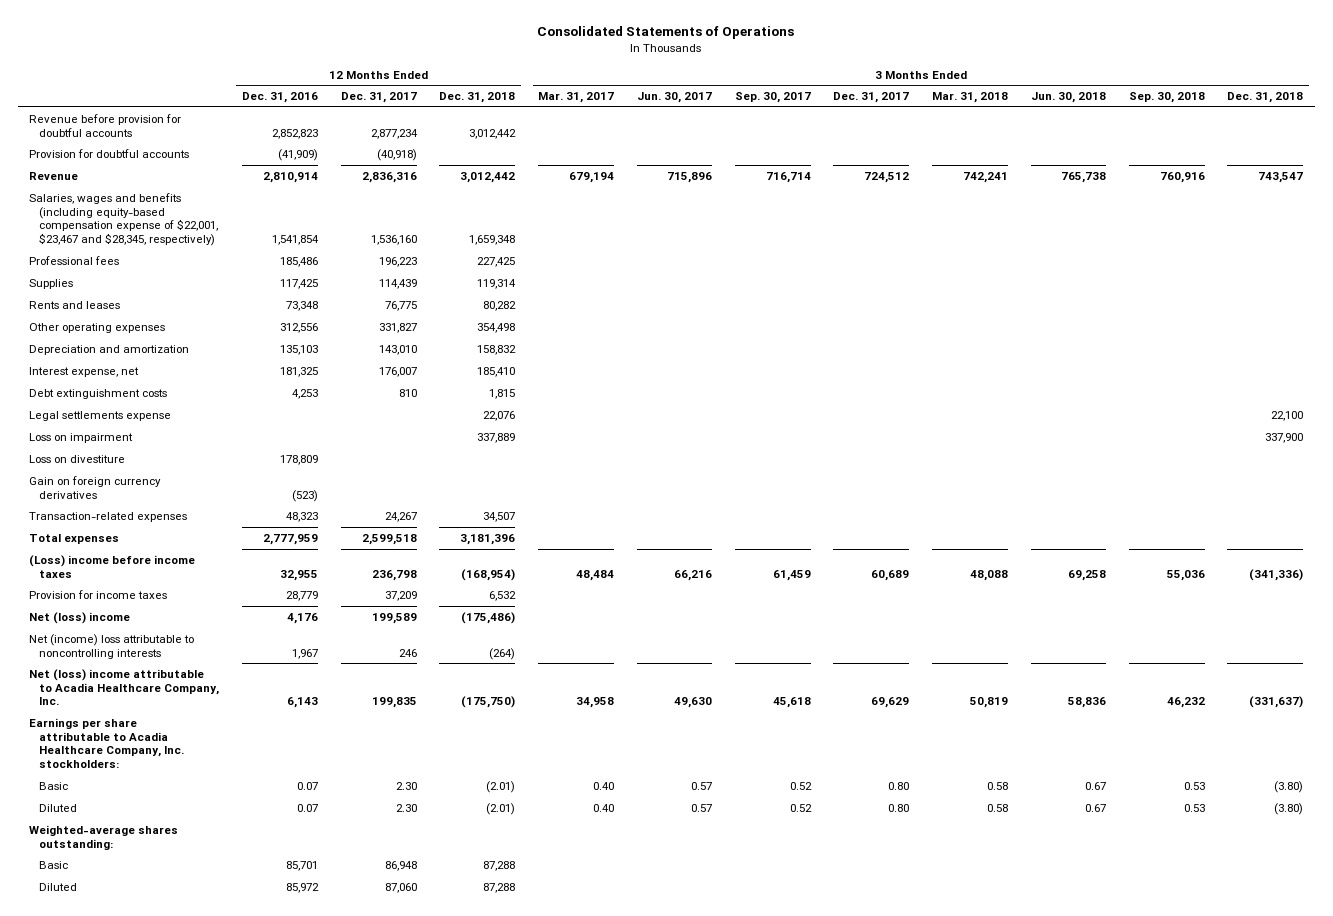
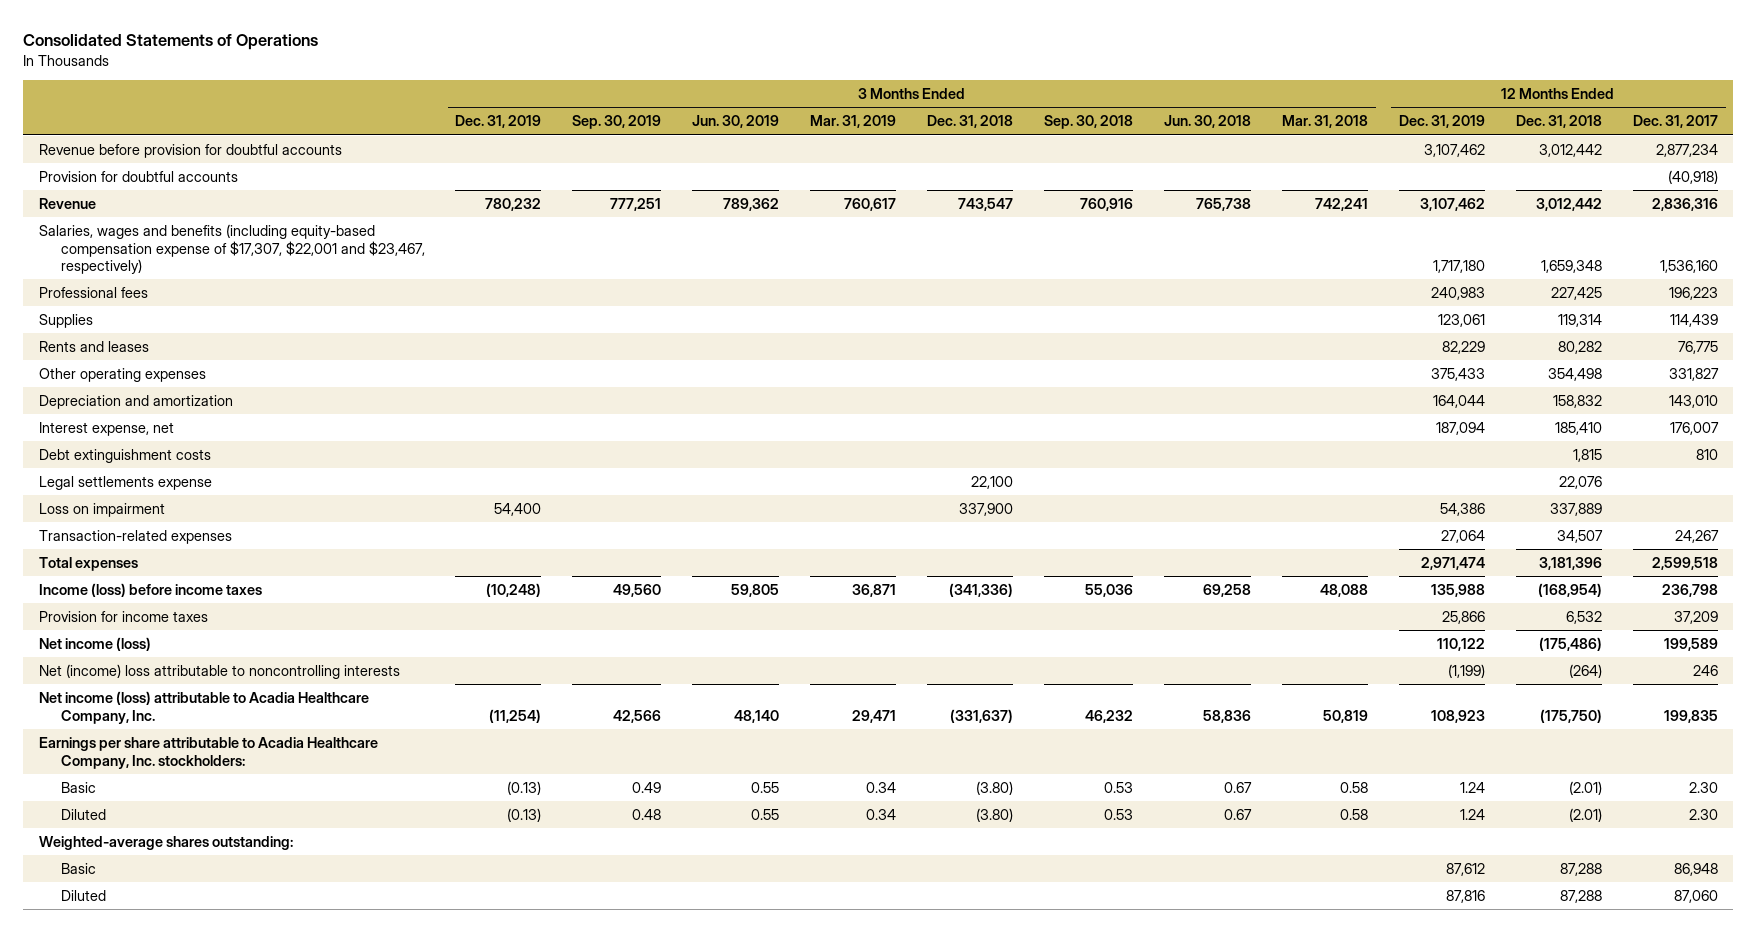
- | 12 Months Ended Dec. 31, 2016 | 12 Months Ended Dec. 31, 2017 | 12 Months Ended Dec. 31, 2018 | 3 Months Ended Mar. 31, 2017 | 3 Months Ended Jun. 30, 2017 | 3 Months Ended Sep. 30, 2017 | 3 Months Ended Dec. 31, 2017 | 3 Months Ended Mar. 31, 2018 | 3 Months Ended Jun. 30, 2018 | 3 Months Ended Sep. 30, 2018 | 3 Months Ended Dec. 31, 2018
+ | 3 Months Ended Dec. 31, 2019 | 3 Months Ended Sep. 30, 2019 | 3 Months Ended Jun. 30, 2019 | 3 Months Ended Mar. 31, 2019 | 3 Months Ended Dec. 31, 2018 | 3 Months Ended Sep. 30, 2018 | 3 Months Ended Jun. 30, 2018 | 3 Months Ended Mar. 31, 2018 | 12 Months Ended Dec. 31, 2019 | 12 Months Ended Dec. 31, 2018 | 12 Months Ended Dec. 31, 2017
- Salaries, wages and benefits (including equity-based compensation expense of $22,001, $23,467 and $28,345, respectively) | 1,541,854 | 1,536,160 | 1,659,348 | | | | | | | |
+ Salaries, wages and benefits (including equity-based compensation expense of $17,307, $22,001 and $23,467, respectively) | | | | | | | | | 1,717,180 | 1,659,348 | 1,536,160
- Loss on divestiture | 178,809 | | | | | | | | | |
- Gain on foreign currency derivatives | (523) | | | | | | | | | |
- (Loss) income before income taxes | 32,955 | 236,798 | (168,954) | 48,484 | 66,216 | 61,459 | 60,689 | 48,088 | 69,258 | 55,036 | (341,336)
+ Income (loss) before income taxes | (10,248) | 49,560 | 59,805 | 36,871 | (341,336) | 55,036 | 69,258 | 48,088 | 135,988 | (168,954) | 236,798
- Net (loss) income | 4,176 | 199,589 | (175,486) | | | | | | | |
+ Net income (loss) | | | | | | | | | 110,122 | (175,486) | 199,589
- Net (loss) income attributable to Acadia Healthcare Company, Inc. | 6,143 | 199,835 | (175,750) | 34,958 | 49,630 | 45,618 | 69,629 | 50,819 | 58,836 | 46,232 | (331,637)
+ Net income (loss) attributable to Acadia Healthcare Company, Inc. | (11,254) | 42,566 | 48,140 | 29,471 | (331,637) | 46,232 | 58,836 | 50,819 | 108,923 | (175,750) | 199,835

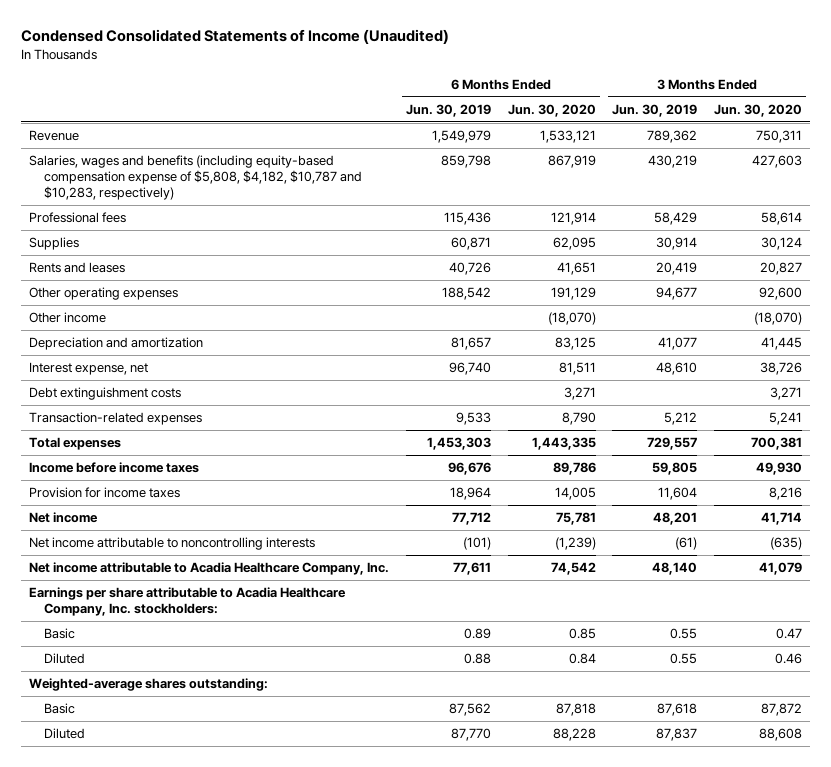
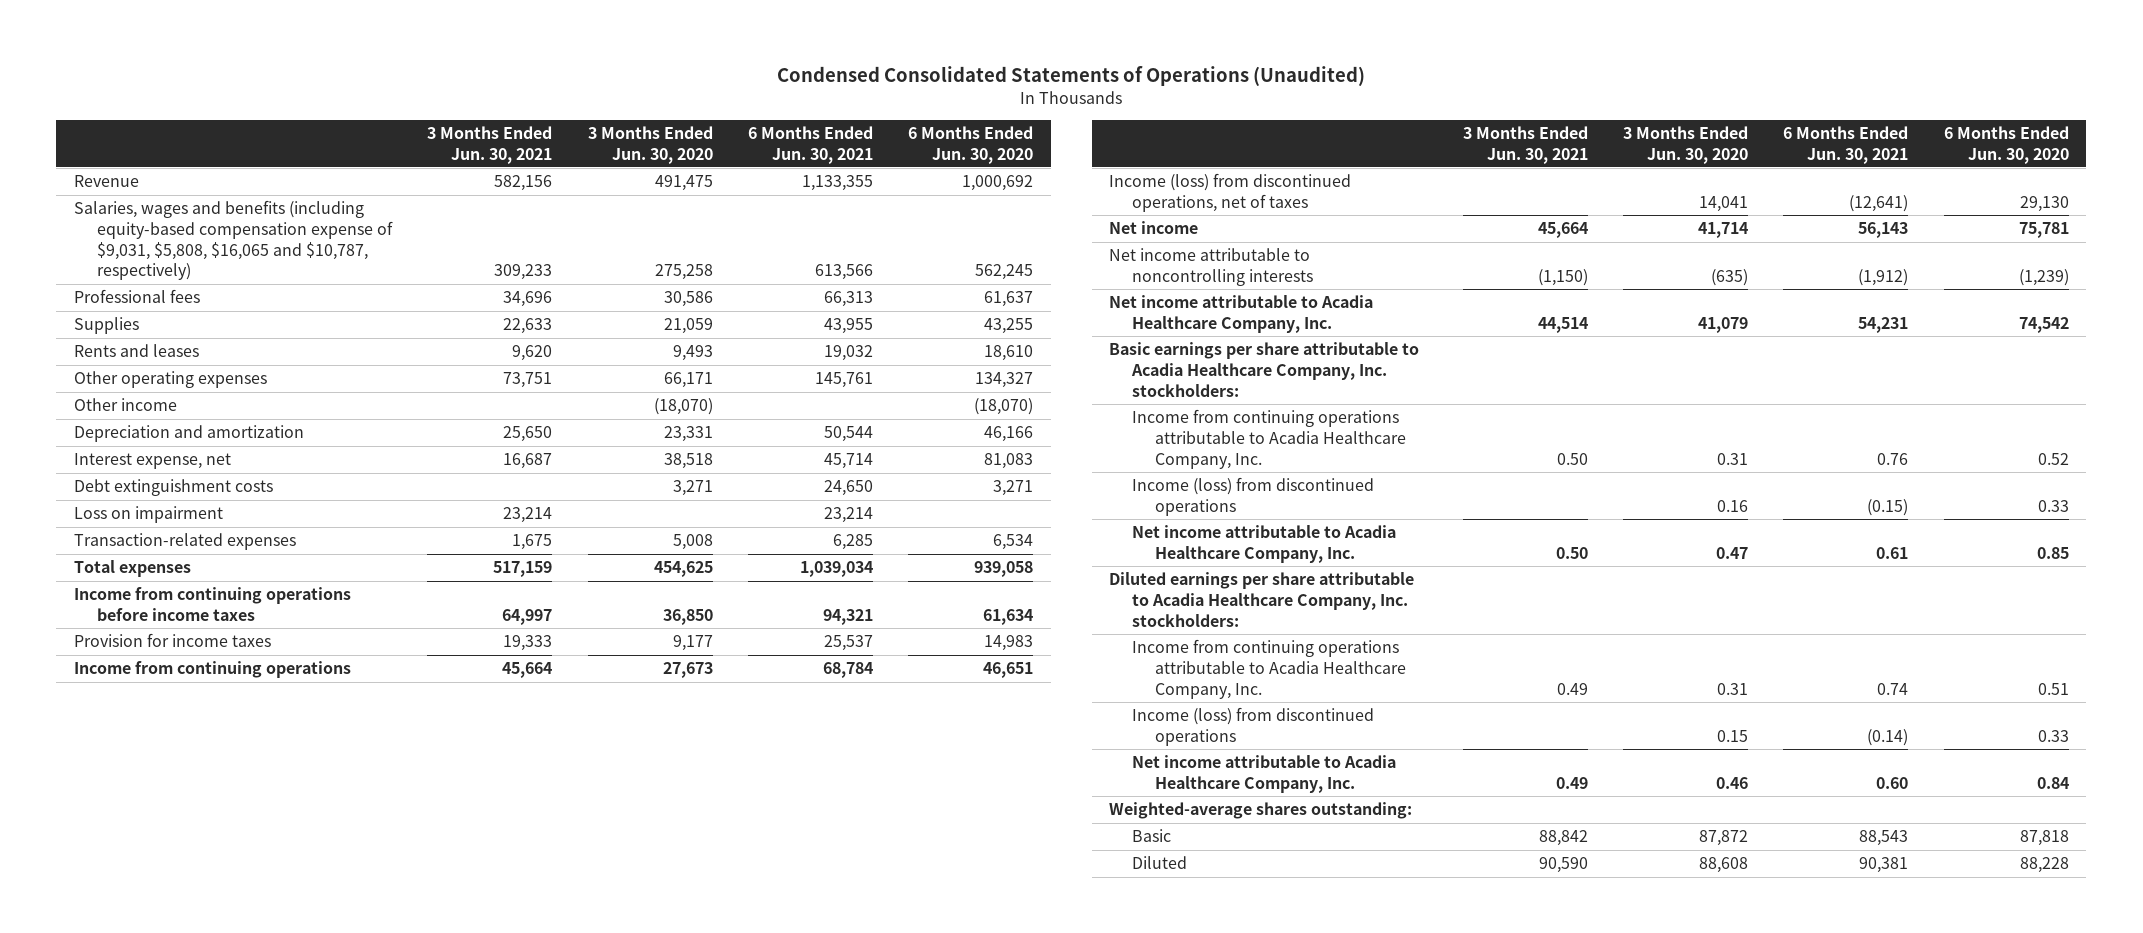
- Condensed Consolidated Statements of Income (Unaudited)
+ Condensed Consolidated Statements of Operations (Unaudited)
- | 6 Months Ended Jun. 30, 2019 | 6 Months Ended Jun. 30, 2020 | 3 Months Ended Jun. 30, 2019 | 3 Months Ended Jun. 30, 2020
+ | 3 Months Ended Jun. 30, 2021 | 3 Months Ended Jun. 30, 2020 | 6 Months Ended Jun. 30, 2021 | 6 Months Ended Jun. 30, 2020
- Revenue | 1,549,979 | 1,533,121 | 789,362 | 750,311
- Salaries, wages and benefits (including equity-based compensation expense of $5,808, $4,182, $10,787 and $10,283, respectively) | 859,798 | 867,919 | 430,219 | 427,603
- Professional fees | 115,436 | 121,914 | 58,429 | 58,614
- Supplies | 60,871 | 62,095 | 30,914 | 30,124
- Rents and leases | 40,726 | 41,651 | 20,419 | 20,827
- Other operating expenses | 188,542 | 191,129 | 94,677 | 92,600
+ Revenue | 582,156 | 491,475 | 1,133,355 | 1,000,692
+ Salaries, wages and benefits (including equity-based compensation expense of $9,031, $5,808, $16,065 and $10,787, respectively) | 309,233 | 275,258 | 613,566 | 562,245
+ Professional fees | 34,696 | 30,586 | 66,313 | 61,637
+ Supplies | 22,633 | 21,059 | 43,955 | 43,255
+ Rents and leases | 9,620 | 9,493 | 19,032 | 18,610
+ Other operating expenses | 73,751 | 66,171 | 145,761 | 134,327
- Depreciation and amortization | 81,657 | 83,125 | 41,077 | 41,445
- Interest expense, net | 96,740 | 81,511 | 48,610 | 38,726
+ Depreciation and amortization | 25,650 | 23,331 | 50,544 | 46,166
+ Interest expense, net | 16,687 | 38,518 | 45,714 | 81,083
- Transaction-related expenses | 9,533 | 8,790 | 5,212 | 5,241
- Total expenses | 1,453,303 | 1,443,335 | 729,557 | 700,381
- Income before income taxes | 96,676 | 89,786 | 59,805 | 49,930
- Provision for income taxes | 18,964 | 14,005 | 11,604 | 8,216
+ Loss on impairment | 23,214 | | 23,214 |
+ Transaction-related expenses | 1,675 | 5,008 | 6,285 | 6,534
+ Total expenses | 517,159 | 454,625 | 1,039,034 | 939,058
+ Income from continuing operations before income taxes | 64,997 | 36,850 | 94,321 | 61,634
+ Provision for income taxes | 19,333 | 9,177 | 25,537 | 14,983
+ Income from continuing operations | 45,664 | 27,673 | 68,784 | 46,651
+ Income (loss) from discontinued operations, net of taxes | | 14,041 | (12,641) | 29,130
- Earnings per share attributable to Acadia Healthcare Company, Inc. stockholders:
- Basic | 0.89 | 0.85 | 0.55 | 0.47
- Diluted | 0.88 | 0.84 | 0.55 | 0.46
+ Basic earnings per share attributable to Acadia Healthcare Company, Inc. stockholders:
+ Income from continuing operations attributable to Acadia Healthcare Company, Inc. | 0.50 | 0.31 | 0.76 | 0.52
+ Income (loss) from discontinued operations | | 0.16 | (0.15) | 0.33
+ Net income attributable to Acadia Healthcare Company, Inc. | 0.50 | 0.47 | 0.61 | 0.85
+ Diluted earnings per share attributable to Acadia Healthcare Company, Inc. stockholders:
+ Income from continuing operations attributable to Acadia Healthcare Company, Inc. | 0.49 | 0.31 | 0.74 | 0.51
+ Income (loss) from discontinued operations | | 0.15 | (0.14) | 0.33
+ Net income attributable to Acadia Healthcare Company, Inc. | 0.49 | 0.46 | 0.60 | 0.84

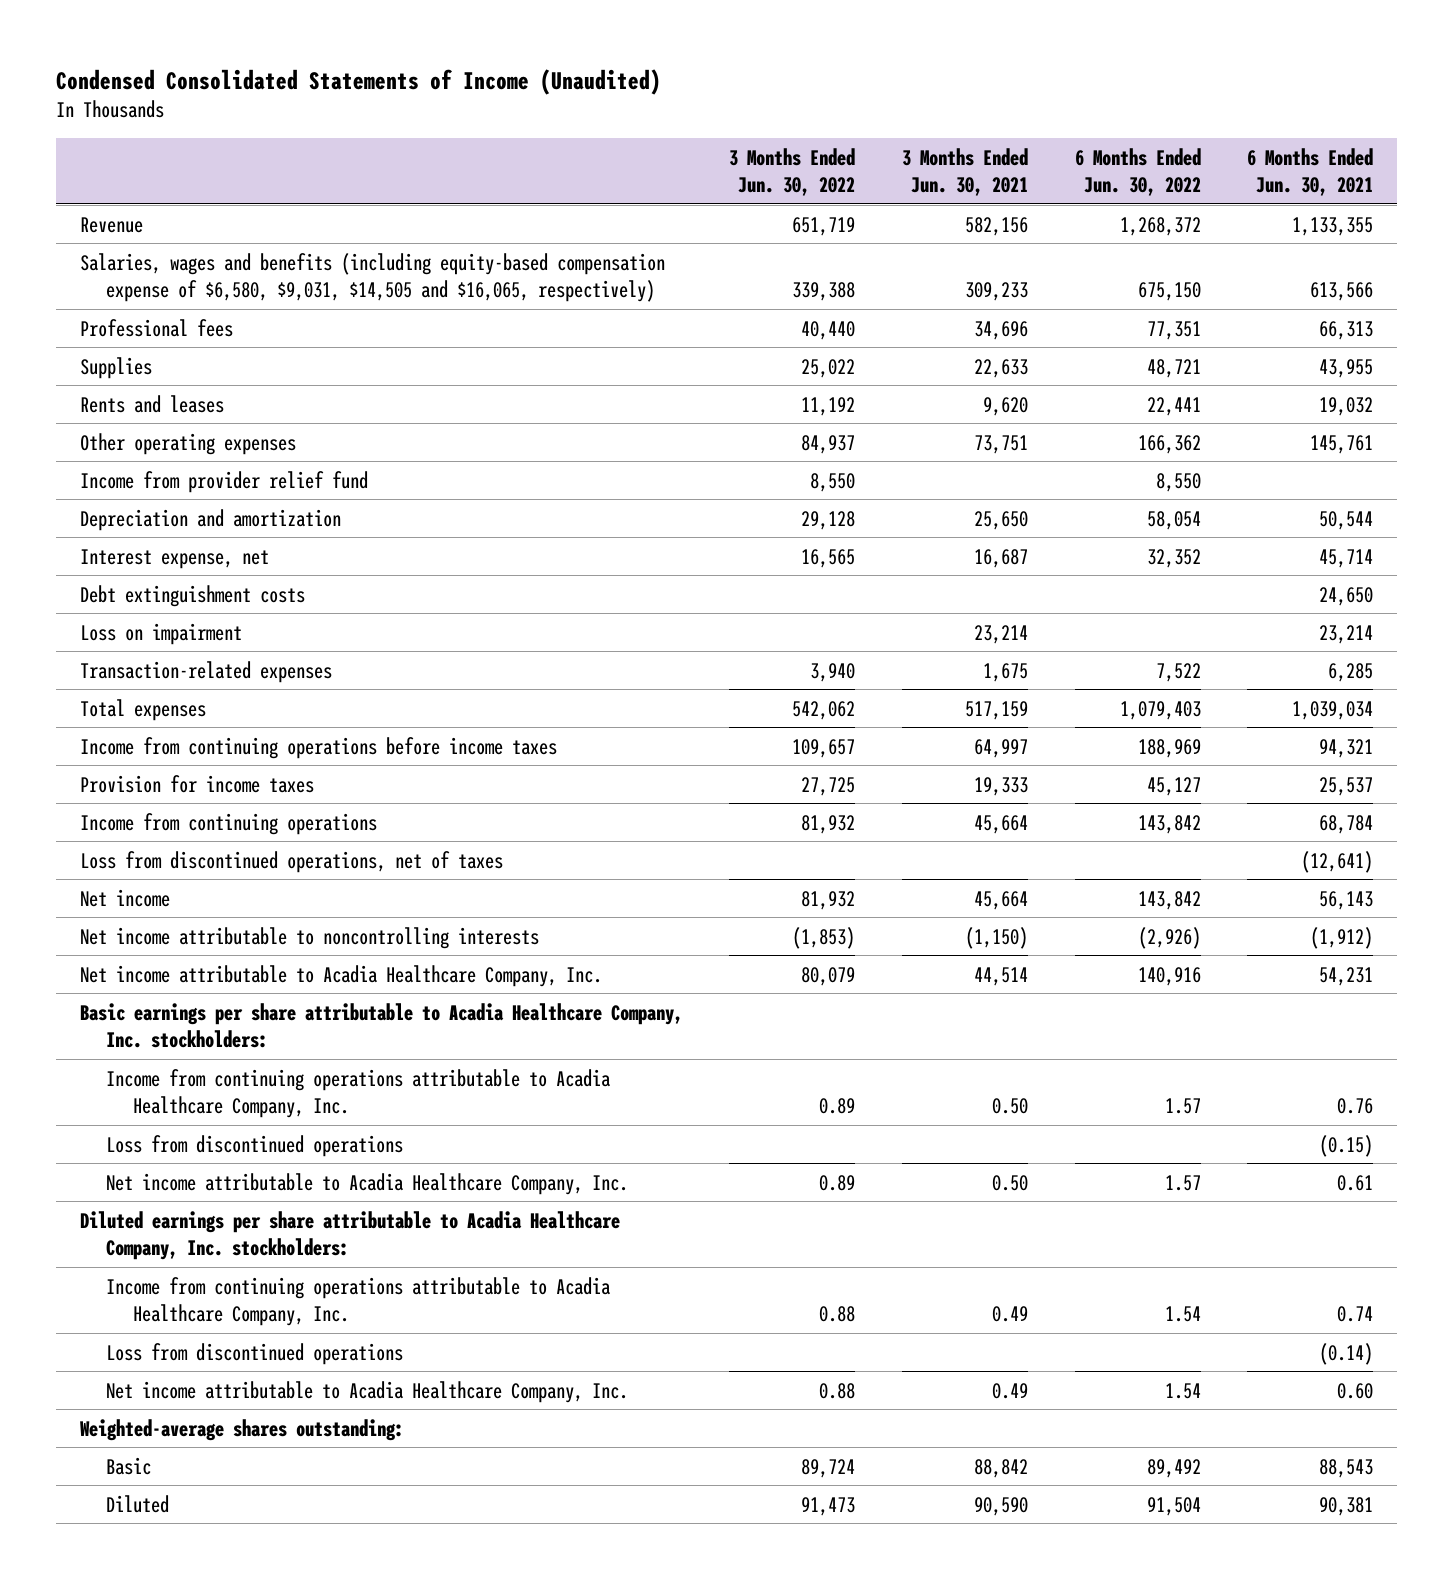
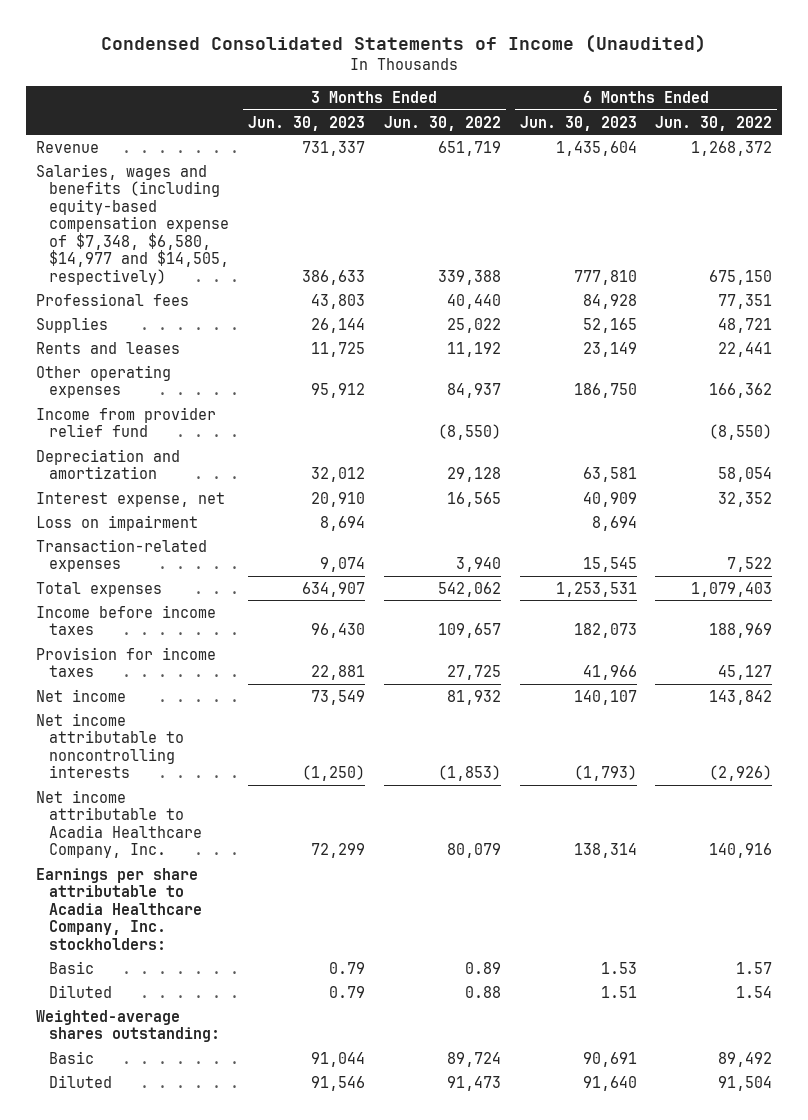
- | 3 Months Ended Jun. 30, 2022 | 3 Months Ended Jun. 30, 2021 | 6 Months Ended Jun. 30, 2022 | 6 Months Ended Jun. 30, 2021
+ | 3 Months Ended Jun. 30, 2023 | 3 Months Ended Jun. 30, 2022 | 6 Months Ended Jun. 30, 2023 | 6 Months Ended Jun. 30, 2022
- Salaries, wages and benefits (including equity-based compensation expense of $6,580, $9,031, $14,505 and $16,065, respectively) | 339,388 | 309,233 | 675,150 | 613,566
+ Salaries, wages and benefits (including equity-based compensation expense of $7,348, $6,580, $14,977 and $14,505, respectively) | 386,633 | 339,388 | 777,810 | 675,150
- Income from provider relief fund | 8,550 | | 8,550 |
+ Income from provider relief fund | | (8,550) | | (8,550)
- Debt extinguishment costs | | | | 24,650
- Income from continuing operations before income taxes | 109,657 | 64,997 | 188,969 | 94,321
+ Income before income taxes | 96,430 | 109,657 | 182,073 | 188,969
- Income from continuing operations | 81,932 | 45,664 | 143,842 | 68,784
- Loss from discontinued operations, net of taxes | | | | (12,641)
- Basic earnings per share attributable to Acadia Healthcare Company, Inc. stockholders:
- Income from continuing operations attributable to Acadia Healthcare Company, Inc. | 0.89 | 0.50 | 1.57 | 0.76
- Loss from discontinued operations | | | | (0.15)
- Net income attributable to Acadia Healthcare Company, Inc. | 0.89 | 0.50 | 1.57 | 0.61
- Diluted earnings per share attributable to Acadia Healthcare Company, Inc. stockholders:
- Income from continuing operations attributable to Acadia Healthcare Company, Inc. | 0.88 | 0.49 | 1.54 | 0.74
- Loss from discontinued operations | | | | (0.14)
- Net income attributable to Acadia Healthcare Company, Inc. | 0.88 | 0.49 | 1.54 | 0.60
+ Earnings per share attributable to Acadia Healthcare Company, Inc. stockholders:
+ Basic | 0.79 | 0.89 | 1.53 | 1.57
+ Diluted | 0.79 | 0.88 | 1.51 | 1.54

